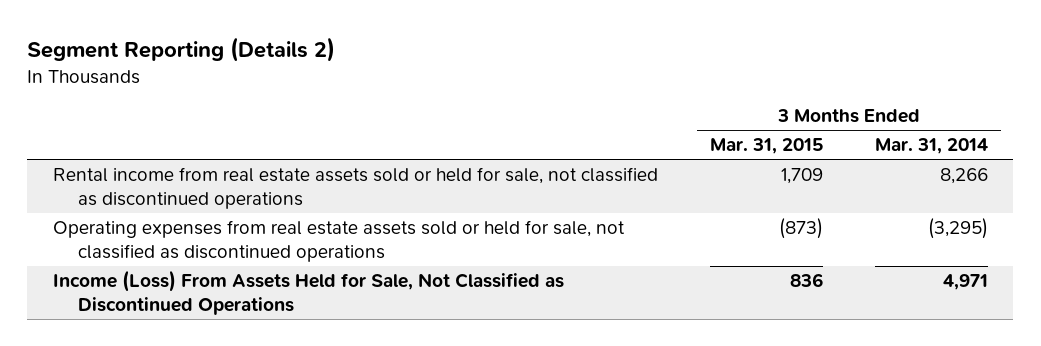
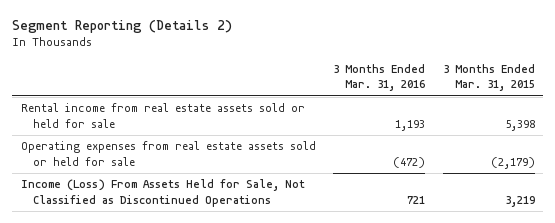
- | 3 Months Ended Mar. 31, 2015 | 3 Months Ended Mar. 31, 2014
+ | 3 Months Ended Mar. 31, 2016 | 3 Months Ended Mar. 31, 2015
- Rental income from real estate assets sold or held for sale, not classified as discontinued operations | 1,709 | 8,266
- Operating expenses from real estate assets sold or held for sale, not classified as discontinued operations | (873) | (3,295)
- Income (Loss) From Assets Held for Sale, Not Classified as Discontinued Operations | 836 | 4,971
+ Rental income from real estate assets sold or held for sale | 1,193 | 5,398
+ Operating expenses from real estate assets sold or held for sale | (472) | (2,179)
+ Income (Loss) From Assets Held for Sale, Not Classified as Discontinued Operations | 721 | 3,219

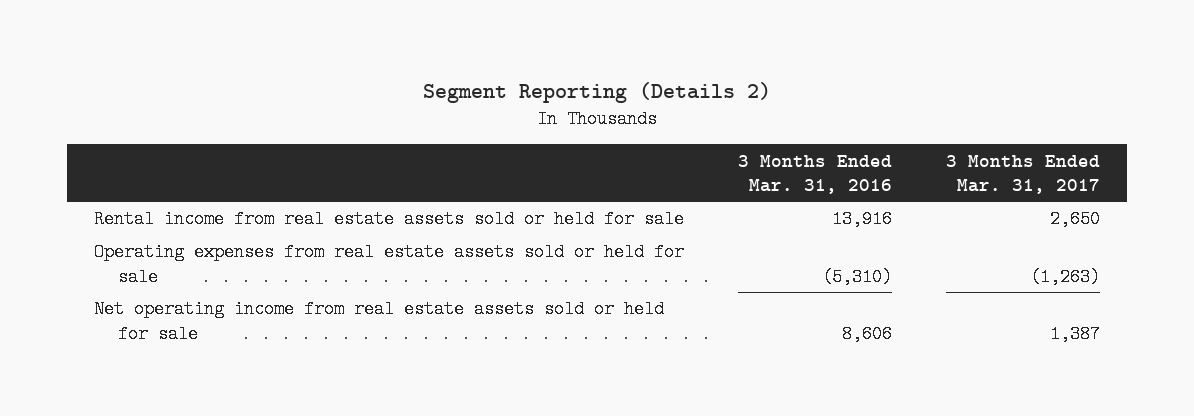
- | 3 Months Ended Mar. 31, 2016 | 3 Months Ended Mar. 31, 2015
+ | 3 Months Ended Mar. 31, 2016 | 3 Months Ended Mar. 31, 2017
- Rental income from real estate assets sold or held for sale | 1,193 | 5,398
- Operating expenses from real estate assets sold or held for sale | (472) | (2,179)
- Income (Loss) From Assets Held for Sale, Not Classified as Discontinued Operations | 721 | 3,219
+ Rental income from real estate assets sold or held for sale | 13,916 | 2,650
+ Operating expenses from real estate assets sold or held for sale | (5,310) | (1,263)
+ Net operating income from real estate assets sold or held for sale | 8,606 | 1,387

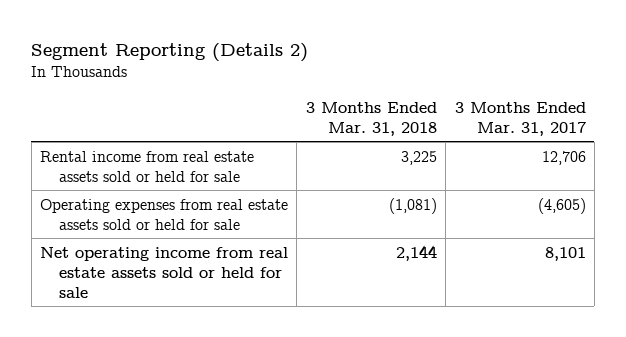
- | 3 Months Ended Mar. 31, 2016 | 3 Months Ended Mar. 31, 2017
+ | 3 Months Ended Mar. 31, 2018 | 3 Months Ended Mar. 31, 2017
- Rental income from real estate assets sold or held for sale | 13,916 | 2,650
- Operating expenses from real estate assets sold or held for sale | (5,310) | (1,263)
- Net operating income from real estate assets sold or held for sale | 8,606 | 1,387
+ Rental income from real estate assets sold or held for sale | 3,225 | 12,706
+ Operating expenses from real estate assets sold or held for sale | (1,081) | (4,605)
+ Net operating income from real estate assets sold or held for sale | 2,144 | 8,101

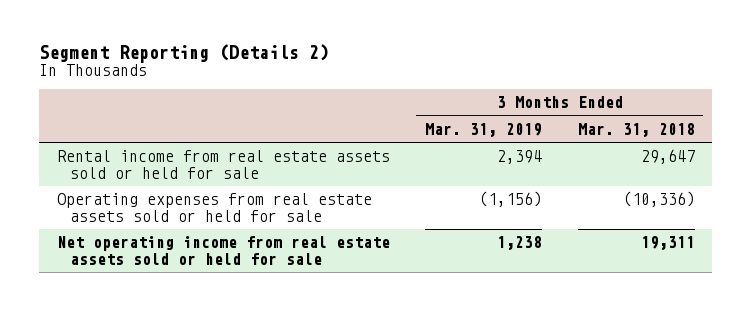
- | 3 Months Ended Mar. 31, 2018 | 3 Months Ended Mar. 31, 2017
+ | 3 Months Ended Mar. 31, 2019 | 3 Months Ended Mar. 31, 2018
- Rental income from real estate assets sold or held for sale | 3,225 | 12,706
- Operating expenses from real estate assets sold or held for sale | (1,081) | (4,605)
- Net operating income from real estate assets sold or held for sale | 2,144 | 8,101
+ Rental income from real estate assets sold or held for sale | 2,394 | 29,647
+ Operating expenses from real estate assets sold or held for sale | (1,156) | (10,336)
+ Net operating income from real estate assets sold or held for sale | 1,238 | 19,311

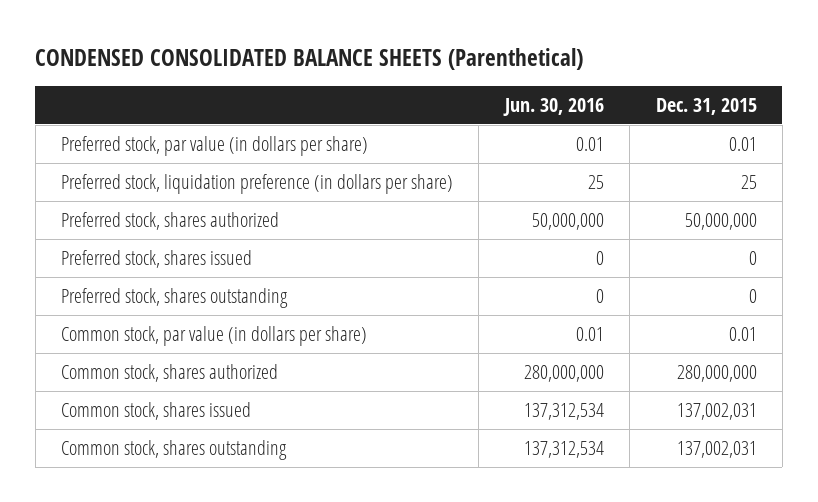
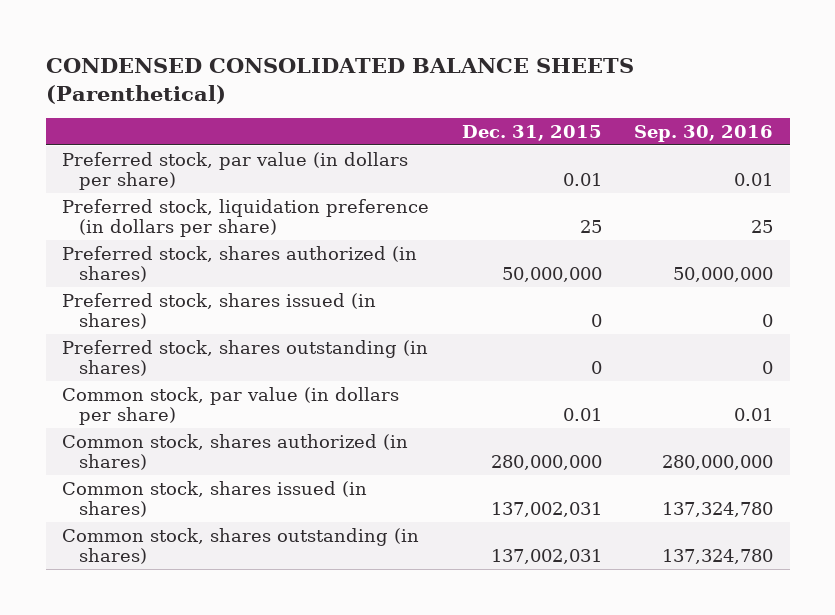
- | Jun. 30, 2016 | Dec. 31, 2015
+ | Dec. 31, 2015 | Sep. 30, 2016
- Preferred stock, shares authorized | 50,000,000 | 50,000,000
- Preferred stock, shares issued | 0 | 0
- Preferred stock, shares outstanding | 0 | 0
+ Preferred stock, shares authorized (in shares) | 50,000,000 | 50,000,000
+ Preferred stock, shares issued (in shares) | 0 | 0
+ Preferred stock, shares outstanding (in shares) | 0 | 0
- Common stock, shares authorized | 280,000,000 | 280,000,000
- Common stock, shares issued | 137,312,534 | 137,002,031
- Common stock, shares outstanding | 137,312,534 | 137,002,031
+ Common stock, shares authorized (in shares) | 280,000,000 | 280,000,000
+ Common stock, shares issued (in shares) | 137,002,031 | 137,324,780
+ Common stock, shares outstanding (in shares) | 137,002,031 | 137,324,780

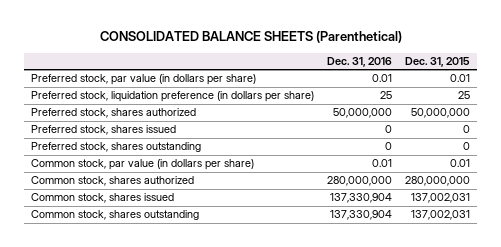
- CONDENSED CONSOLIDATED BALANCE SHEETS (Parenthetical)
+ CONSOLIDATED BALANCE SHEETS (Parenthetical)
- | Dec. 31, 2015 | Sep. 30, 2016
+ | Dec. 31, 2016 | Dec. 31, 2015
- Preferred stock, shares authorized (in shares) | 50,000,000 | 50,000,000
- Preferred stock, shares issued (in shares) | 0 | 0
- Preferred stock, shares outstanding (in shares) | 0 | 0
+ Preferred stock, shares authorized | 50,000,000 | 50,000,000
+ Preferred stock, shares issued | 0 | 0
+ Preferred stock, shares outstanding | 0 | 0
- Common stock, shares authorized (in shares) | 280,000,000 | 280,000,000
- Common stock, shares issued (in shares) | 137,002,031 | 137,324,780
- Common stock, shares outstanding (in shares) | 137,002,031 | 137,324,780
+ Common stock, shares authorized | 280,000,000 | 280,000,000
+ Common stock, shares issued | 137,330,904 | 137,002,031
+ Common stock, shares outstanding | 137,330,904 | 137,002,031

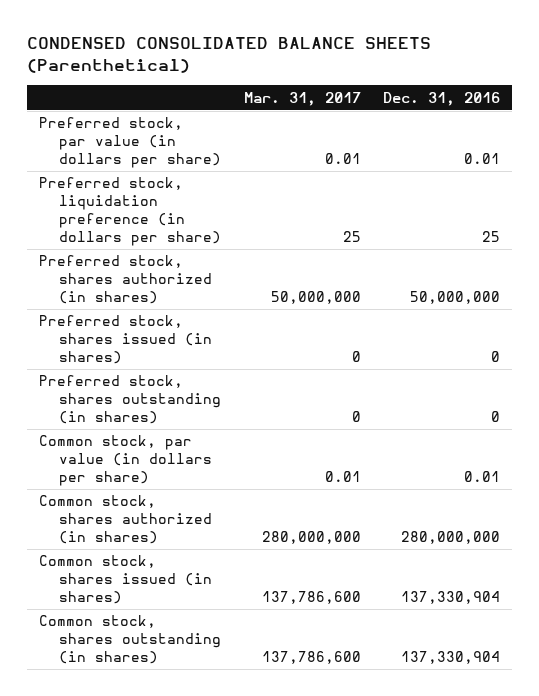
- CONSOLIDATED BALANCE SHEETS (Parenthetical)
+ CONDENSED CONSOLIDATED BALANCE SHEETS (Parenthetical)
- | Dec. 31, 2016 | Dec. 31, 2015
+ | Mar. 31, 2017 | Dec. 31, 2016
- Preferred stock, shares authorized | 50,000,000 | 50,000,000
- Preferred stock, shares issued | 0 | 0
- Preferred stock, shares outstanding | 0 | 0
+ Preferred stock, shares authorized (in shares) | 50,000,000 | 50,000,000
+ Preferred stock, shares issued (in shares) | 0 | 0
+ Preferred stock, shares outstanding (in shares) | 0 | 0
- Common stock, shares authorized | 280,000,000 | 280,000,000
- Common stock, shares issued | 137,330,904 | 137,002,031
- Common stock, shares outstanding | 137,330,904 | 137,002,031
+ Common stock, shares authorized (in shares) | 280,000,000 | 280,000,000
+ Common stock, shares issued (in shares) | 137,786,600 | 137,330,904
+ Common stock, shares outstanding (in shares) | 137,786,600 | 137,330,904

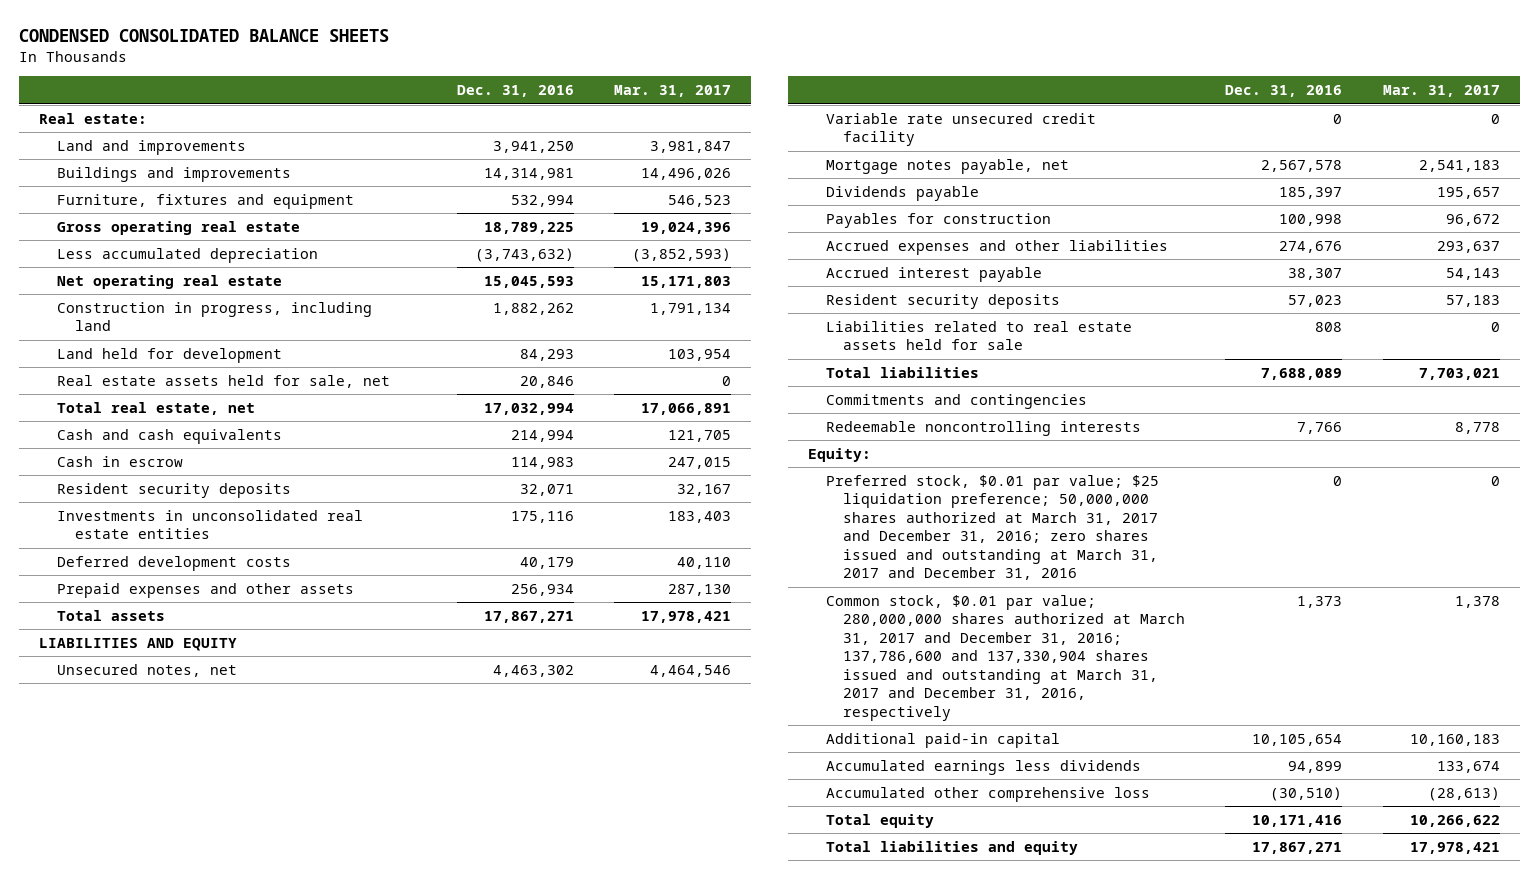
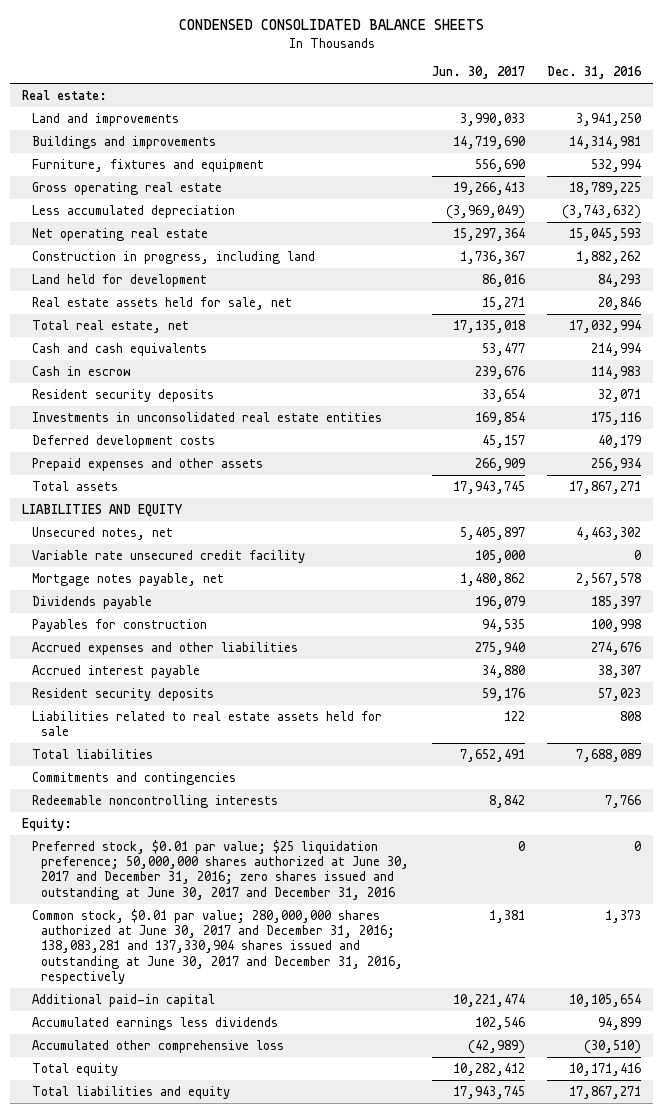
- | Dec. 31, 2016 | Mar. 31, 2017
+ | Jun. 30, 2017 | Dec. 31, 2016
- Preferred stock, $0.01 par value; $25 liquidation preference; 50,000,000 shares authorized at March 31, 2017 and December 31, 2016; zero shares issued and outstanding at March 31, 2017 and December 31, 2016 | 0 | 0
- Common stock, $0.01 par value; 280,000,000 shares authorized at March 31, 2017 and December 31, 2016; 137,786,600 and 137,330,904 shares issued and outstanding at March 31, 2017 and December 31, 2016, respectively | 1,373 | 1,378
+ Preferred stock, $0.01 par value; $25 liquidation preference; 50,000,000 shares authorized at June 30, 2017 and December 31, 2016; zero shares issued and outstanding at June 30, 2017 and December 31, 2016 | 0 | 0
+ Common stock, $0.01 par value; 280,000,000 shares authorized at June 30, 2017 and December 31, 2016; 138,083,281 and 137,330,904 shares issued and outstanding at June 30, 2017 and December 31, 2016, respectively | 1,381 | 1,373

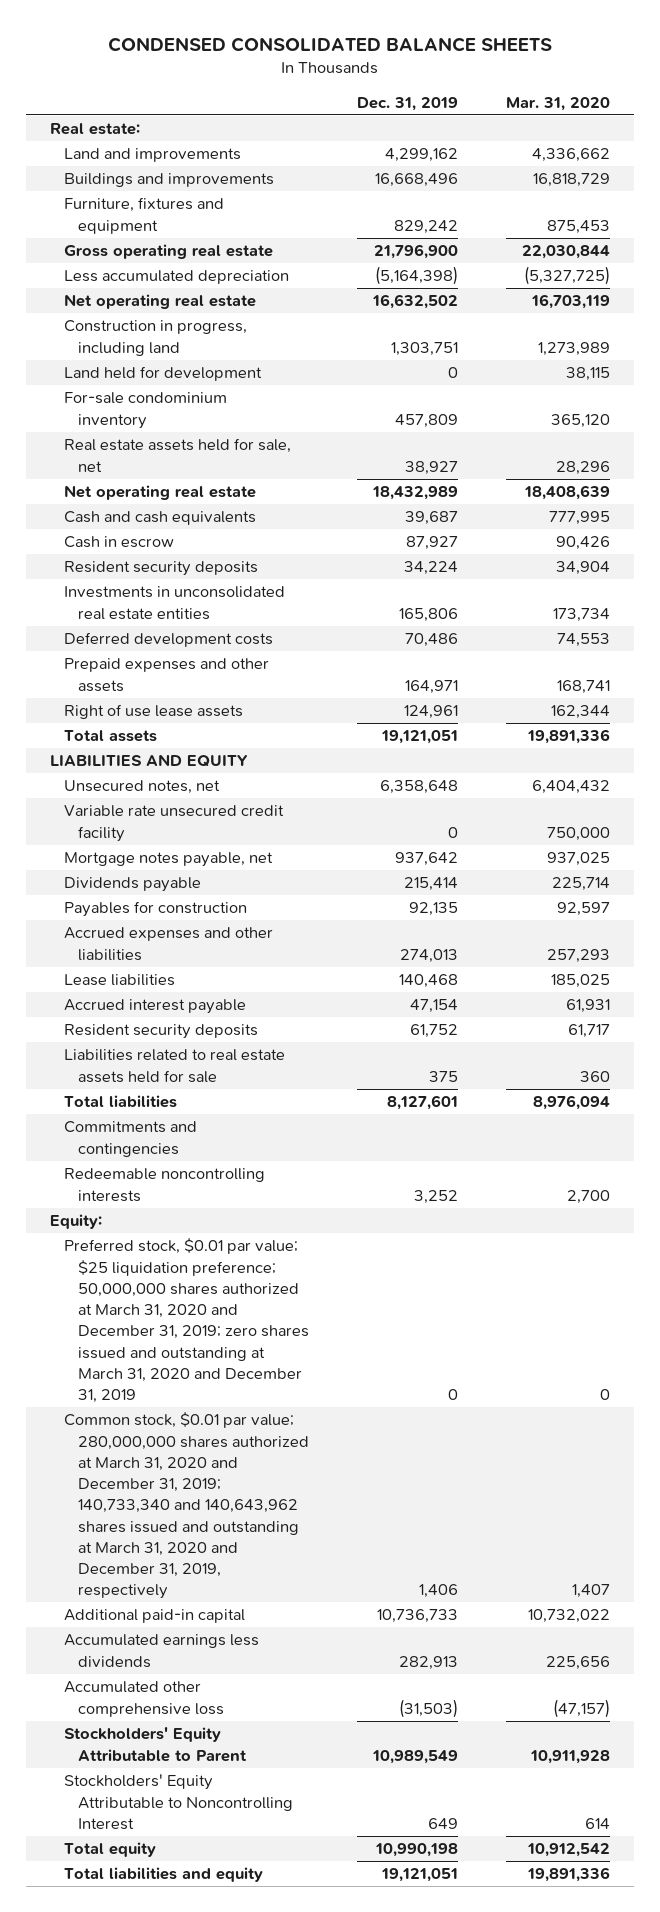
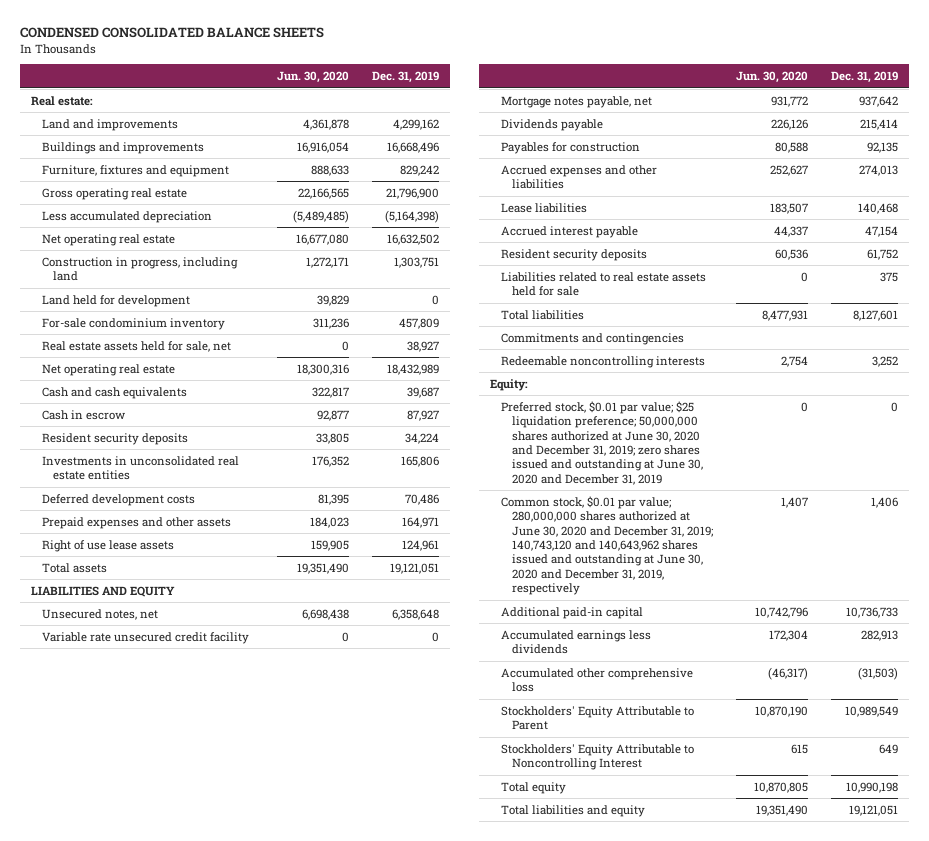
- | Dec. 31, 2019 | Mar. 31, 2020
+ | Jun. 30, 2020 | Dec. 31, 2019
- Preferred stock, $0.01 par value; $25 liquidation preference; 50,000,000 shares authorized at March 31, 2020 and December 31, 2019; zero shares issued and outstanding at March 31, 2020 and December 31, 2019 | 0 | 0
- Common stock, $0.01 par value; 280,000,000 shares authorized at March 31, 2020 and December 31, 2019; 140,733,340 and 140,643,962 shares issued and outstanding at March 31, 2020 and December 31, 2019, respectively | 1,406 | 1,407
+ Preferred stock, $0.01 par value; $25 liquidation preference; 50,000,000 shares authorized at June 30, 2020 and December 31, 2019; zero shares issued and outstanding at June 30, 2020 and December 31, 2019 | 0 | 0
+ Common stock, $0.01 par value; 280,000,000 shares authorized at June 30, 2020 and December 31, 2019; 140,743,120 and 140,643,962 shares issued and outstanding at June 30, 2020 and December 31, 2019, respectively | 1,407 | 1,406

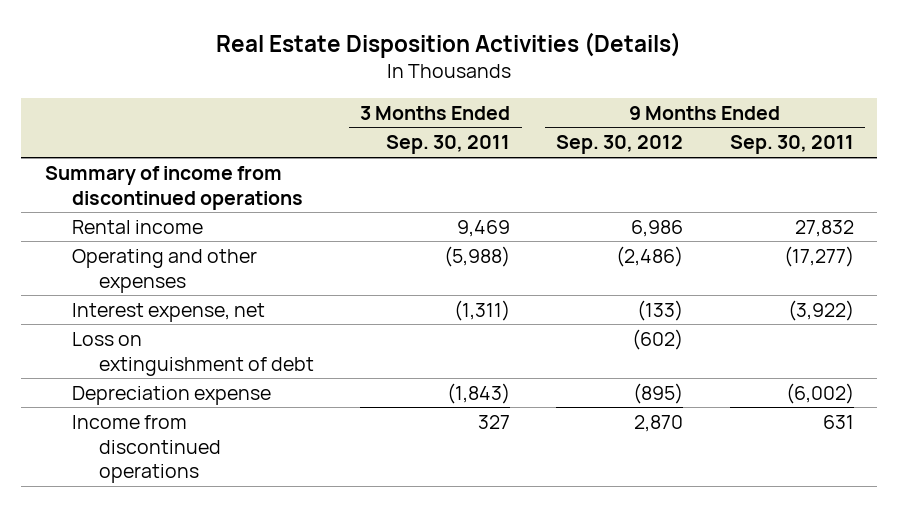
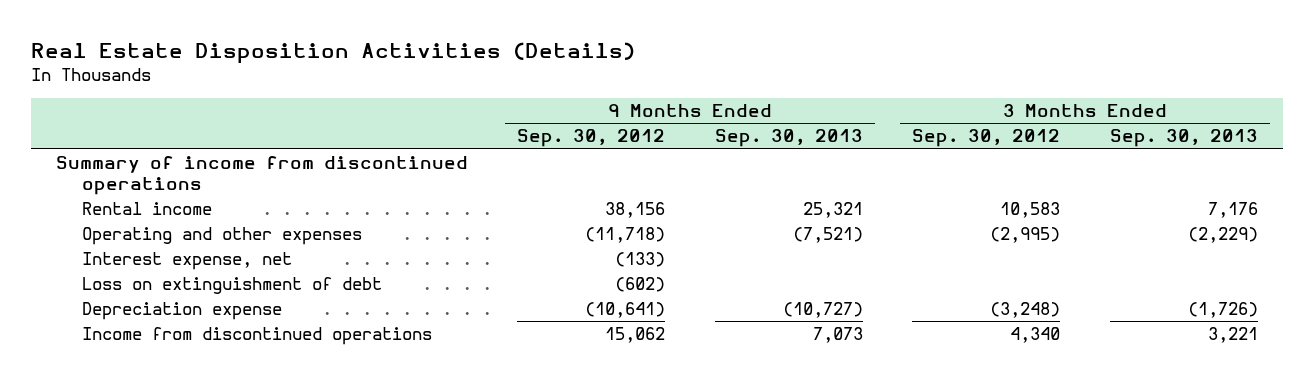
- | 3 Months Ended Sep. 30, 2011 | 9 Months Ended Sep. 30, 2012 | 9 Months Ended Sep. 30, 2011
+ | 9 Months Ended Sep. 30, 2012 | 9 Months Ended Sep. 30, 2013 | 3 Months Ended Sep. 30, 2012 | 3 Months Ended Sep. 30, 2013
- Rental income | 9,469 | 6,986 | 27,832
- Operating and other expenses | (5,988) | (2,486) | (17,277)
+ Rental income | 38,156 | 25,321 | 10,583 | 7,176
+ Operating and other expenses | (11,718) | (7,521) | (2,995) | (2,229)
- Depreciation expense | (1,843) | (895) | (6,002)
- Income from discontinued operations | 327 | 2,870 | 631
+ Depreciation expense | (10,641) | (10,727) | (3,248) | (1,726)
+ Income from discontinued operations | 15,062 | 7,073 | 4,340 | 3,221

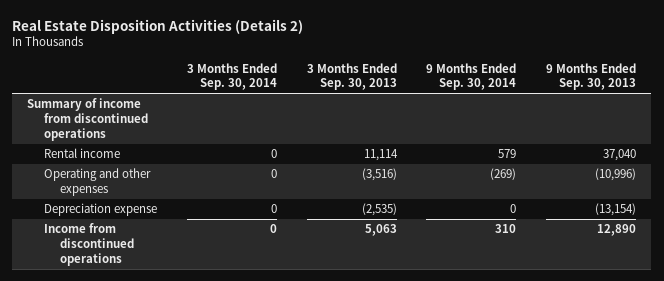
- Real Estate Disposition Activities (Details)
+ Real Estate Disposition Activities (Details 2)
- | 9 Months Ended Sep. 30, 2012 | 9 Months Ended Sep. 30, 2013 | 3 Months Ended Sep. 30, 2012 | 3 Months Ended Sep. 30, 2013
+ | 3 Months Ended Sep. 30, 2014 | 3 Months Ended Sep. 30, 2013 | 9 Months Ended Sep. 30, 2014 | 9 Months Ended Sep. 30, 2013
- Rental income | 38,156 | 25,321 | 10,583 | 7,176
- Operating and other expenses | (11,718) | (7,521) | (2,995) | (2,229)
- Interest expense, net | (133) | | |
- Loss on extinguishment of debt | (602) | | |
- Depreciation expense | (10,641) | (10,727) | (3,248) | (1,726)
- Income from discontinued operations | 15,062 | 7,073 | 4,340 | 3,221
+ Rental income | 0 | 11,114 | 579 | 37,040
+ Operating and other expenses | 0 | (3,516) | (269) | (10,996)
+ Depreciation expense | 0 | (2,535) | 0 | (13,154)
+ Income from discontinued operations | 0 | 5,063 | 310 | 12,890

